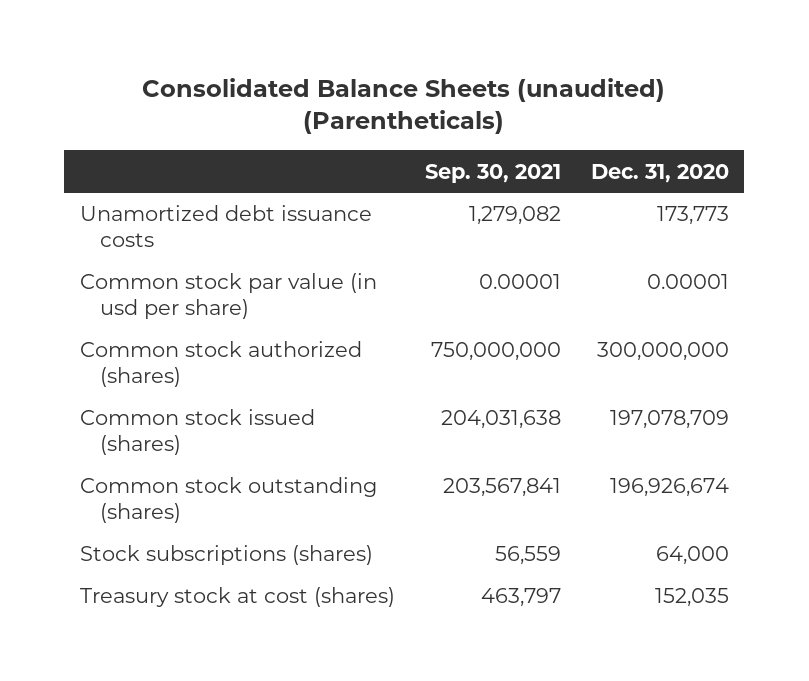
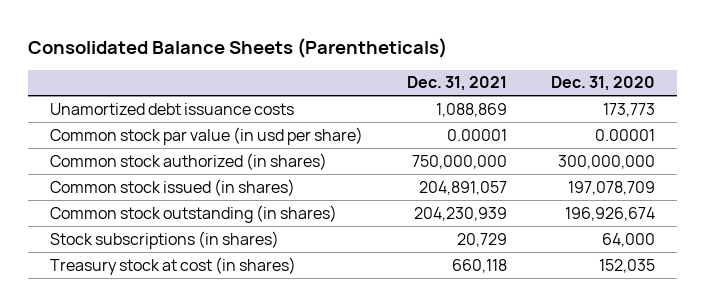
- Consolidated Balance Sheets (unaudited) (Parentheticals)
+ Consolidated Balance Sheets (Parentheticals)
- | Sep. 30, 2021 | Dec. 31, 2020
+ | Dec. 31, 2021 | Dec. 31, 2020
- Common stock authorized (shares) | 750,000,000 | 300,000,000
- Common stock issued (shares) | 204,031,638 | 197,078,709
- Common stock outstanding (shares) | 203,567,841 | 196,926,674
- Stock subscriptions (shares) | 56,559 | 64,000
- Treasury stock at cost (shares) | 463,797 | 152,035
+ Common stock authorized (in shares) | 750,000,000 | 300,000,000
+ Common stock issued (in shares) | 204,891,057 | 197,078,709
+ Common stock outstanding (in shares) | 204,230,939 | 196,926,674
+ Stock subscriptions (in shares) | 20,729 | 64,000
+ Treasury stock at cost (in shares) | 660,118 | 152,035

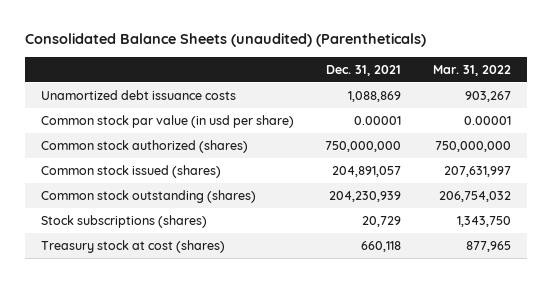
- Consolidated Balance Sheets (Parentheticals)
+ Consolidated Balance Sheets (unaudited) (Parentheticals)
- | Dec. 31, 2021 | Dec. 31, 2020
+ | Dec. 31, 2021 | Mar. 31, 2022
- Common stock authorized (in shares) | 750,000,000 | 300,000,000
- Common stock issued (in shares) | 204,891,057 | 197,078,709
- Common stock outstanding (in shares) | 204,230,939 | 196,926,674
- Stock subscriptions (in shares) | 20,729 | 64,000
- Treasury stock at cost (in shares) | 660,118 | 152,035
+ Common stock authorized (shares) | 750,000,000 | 750,000,000
+ Common stock issued (shares) | 204,891,057 | 207,631,997
+ Common stock outstanding (shares) | 204,230,939 | 206,754,032
+ Stock subscriptions (shares) | 20,729 | 1,343,750
+ Treasury stock at cost (shares) | 660,118 | 877,965

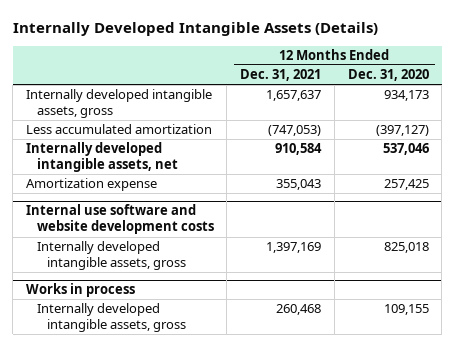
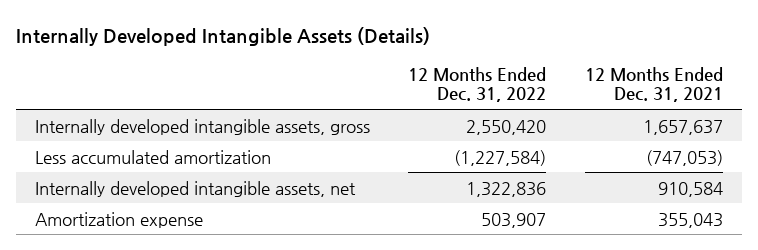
- | 12 Months Ended Dec. 31, 2021 | 12 Months Ended Dec. 31, 2020
+ | 12 Months Ended Dec. 31, 2022 | 12 Months Ended Dec. 31, 2021
- Internal use software and website development costs
- Internally developed intangible assets, gross | 1,397,169 | 825,018
- Works in process
- Internally developed intangible assets, gross | 260,468 | 109,155

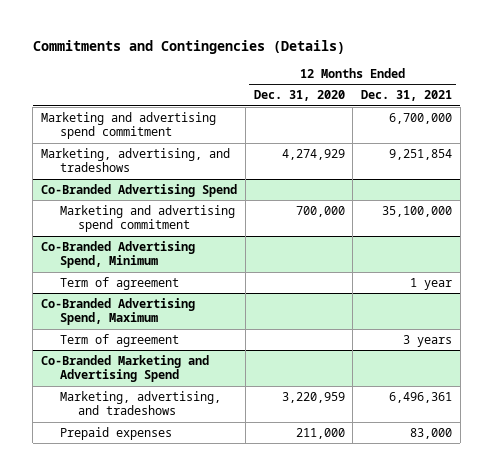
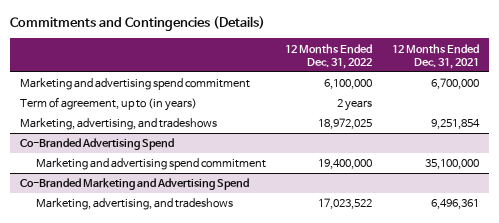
- | 12 Months Ended Dec. 31, 2020 | 12 Months Ended Dec. 31, 2021
+ | 12 Months Ended Dec. 31, 2022 | 12 Months Ended Dec. 31, 2021
+ Term of agreement, up to (in years) | 2 years |
- Co-Branded Advertising Spend, Minimum
- Term of agreement | | 1 year
- Co-Branded Advertising Spend, Maximum
- Term of agreement | | 3 years
@ Co-Branded Marketing and Advertising Spend
- Prepaid expenses | 211,000 | 83,000

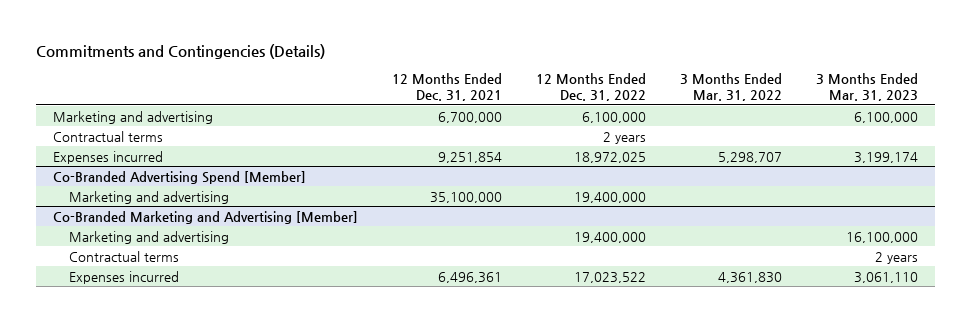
- | 12 Months Ended Dec. 31, 2022 | 12 Months Ended Dec. 31, 2021
+ | 12 Months Ended Dec. 31, 2021 | 12 Months Ended Dec. 31, 2022 | 3 Months Ended Mar. 31, 2022 | 3 Months Ended Mar. 31, 2023
- Marketing and advertising spend commitment | 6,100,000 | 6,700,000
- Term of agreement, up to (in years) | 2 years |
- Marketing, advertising, and tradeshows | 18,972,025 | 9,251,854
- Co-Branded Advertising Spend
- Marketing and advertising spend commitment | 19,400,000 | 35,100,000
- Co-Branded Marketing and Advertising Spend
- Marketing, advertising, and tradeshows | 17,023,522 | 6,496,361
+ Marketing and advertising | 6,700,000 | 6,100,000 | | 6,100,000
+ Contractual terms | | 2 years | |
+ Expenses incurred | 9,251,854 | 18,972,025 | 5,298,707 | 3,199,174
+ Co-Branded Advertising Spend [Member]
+ Marketing and advertising | 35,100,000 | 19,400,000 | |
+ Co-Branded Marketing and Advertising [Member]
+ Marketing and advertising | | 19,400,000 | | 16,100,000
+ Contractual terms | | | | 2 years
+ Expenses incurred | 6,496,361 | 17,023,522 | 4,361,830 | 3,061,110

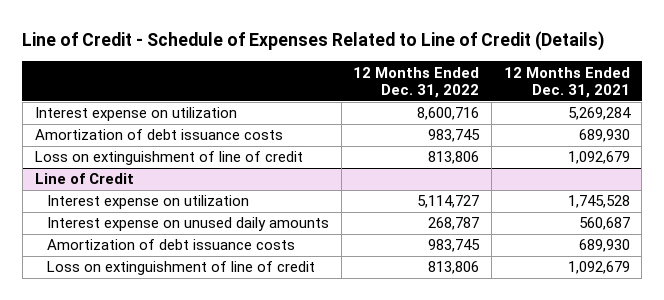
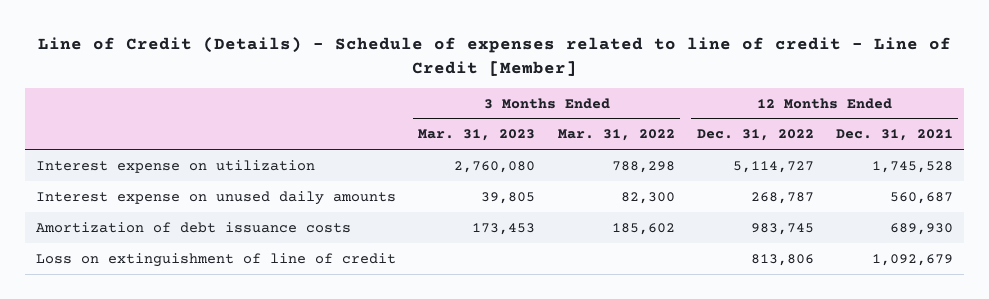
- Line of Credit - Schedule of Expenses Related to Line of Credit (Details)
+ Line of Credit (Details) - Schedule of expenses related to line of credit - Line of Credit [Member]
- | 12 Months Ended Dec. 31, 2022 | 12 Months Ended Dec. 31, 2021
+ | 3 Months Ended Mar. 31, 2023 | 3 Months Ended Mar. 31, 2022 | 12 Months Ended Dec. 31, 2022 | 12 Months Ended Dec. 31, 2021
- Interest expense on utilization | 8,600,716 | 5,269,284
- Amortization of debt issuance costs | 983,745 | 689,930
- Loss on extinguishment of line of credit | 813,806 | 1,092,679
- Line of Credit

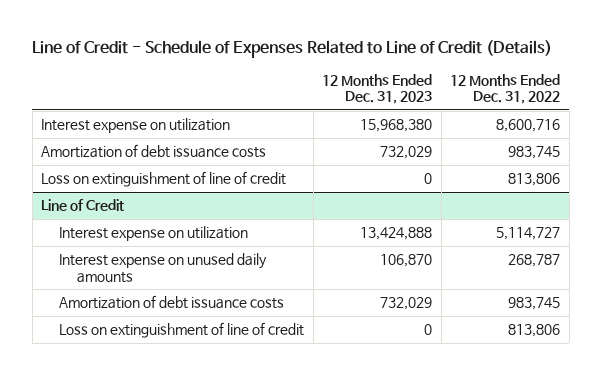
- Line of Credit (Details) - Schedule of expenses related to line of credit - Line of Credit [Member]
+ Line of Credit - Schedule of Expenses Related to Line of Credit (Details)
- | 3 Months Ended Mar. 31, 2023 | 3 Months Ended Mar. 31, 2022 | 12 Months Ended Dec. 31, 2022 | 12 Months Ended Dec. 31, 2021
+ | 12 Months Ended Dec. 31, 2023 | 12 Months Ended Dec. 31, 2022
+ Interest expense on utilization | 15,968,380 | 8,600,716
+ Amortization of debt issuance costs | 732,029 | 983,745
+ Loss on extinguishment of line of credit | 0 | 813,806
+ Line of Credit

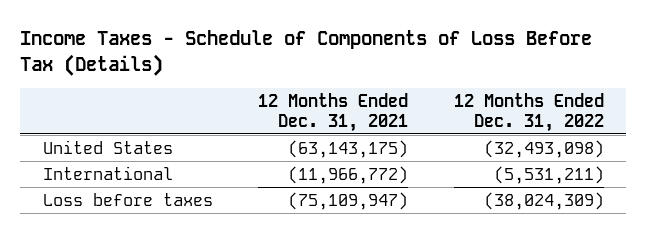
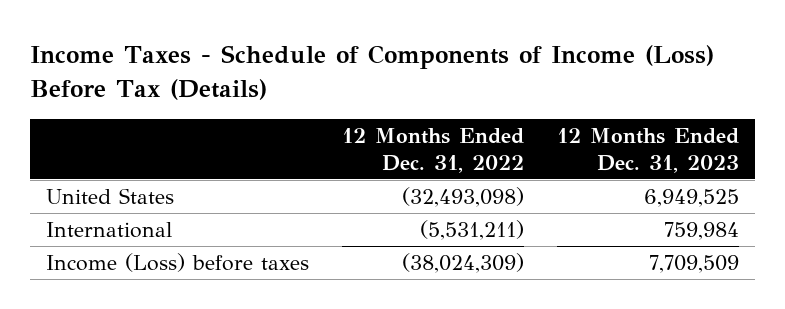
- Income Taxes - Schedule of Components of Loss Before Tax (Details)
+ Income Taxes - Schedule of Components of Income (Loss) Before Tax (Details)
- | 12 Months Ended Dec. 31, 2021 | 12 Months Ended Dec. 31, 2022
+ | 12 Months Ended Dec. 31, 2022 | 12 Months Ended Dec. 31, 2023
- Loss before taxes | (75,109,947) | (38,024,309)
+ Income (Loss) before taxes | (38,024,309) | 7,709,509

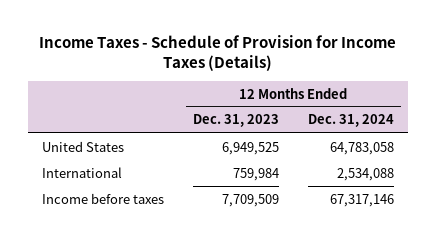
- Income Taxes - Schedule of Components of Income (Loss) Before Tax (Details)
+ Income Taxes - Schedule of Provision for Income Taxes (Details)
- | 12 Months Ended Dec. 31, 2022 | 12 Months Ended Dec. 31, 2023
+ | 12 Months Ended Dec. 31, 2023 | 12 Months Ended Dec. 31, 2024
- Income (Loss) before taxes | (38,024,309) | 7,709,509
+ Income before taxes | 7,709,509 | 67,317,146

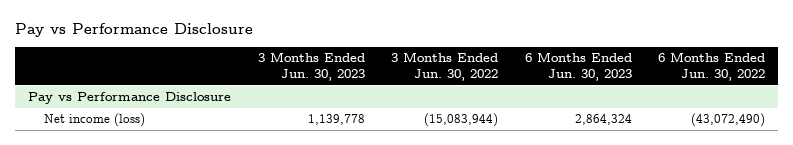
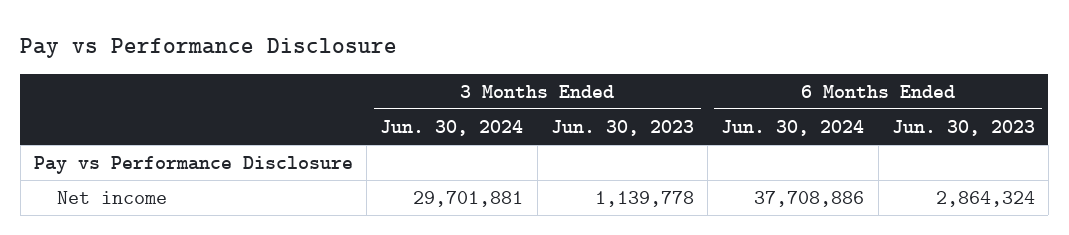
- | 3 Months Ended Jun. 30, 2023 | 3 Months Ended Jun. 30, 2022 | 6 Months Ended Jun. 30, 2023 | 6 Months Ended Jun. 30, 2022
+ | 3 Months Ended Jun. 30, 2024 | 3 Months Ended Jun. 30, 2023 | 6 Months Ended Jun. 30, 2024 | 6 Months Ended Jun. 30, 2023
- Net income (loss) | 1,139,778 | (15,083,944) | 2,864,324 | (43,072,490)
+ Net income | 29,701,881 | 1,139,778 | 37,708,886 | 2,864,324

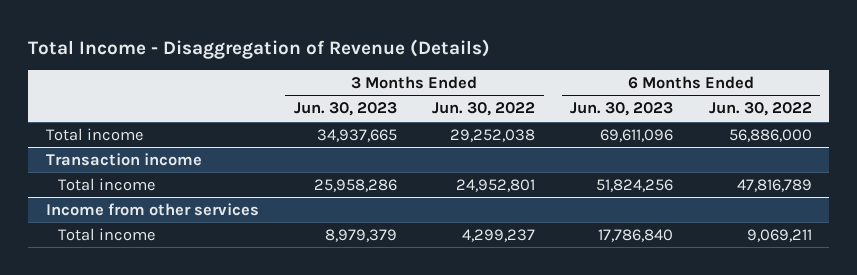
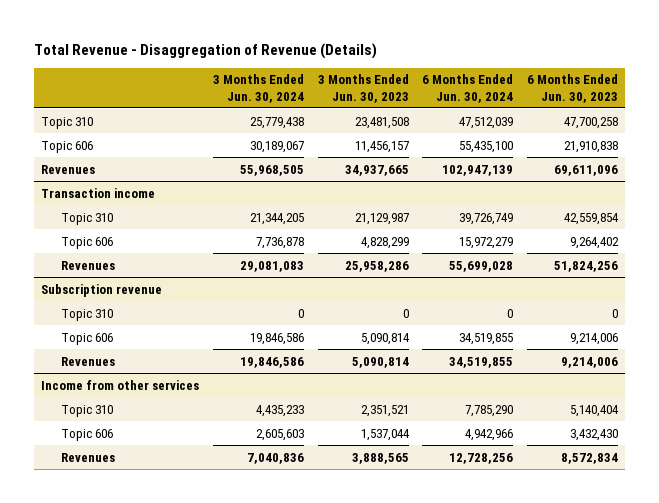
- Total Income - Disaggregation of Revenue (Details)
+ Total Revenue - Disaggregation of Revenue (Details)
- | 3 Months Ended Jun. 30, 2023 | 3 Months Ended Jun. 30, 2022 | 6 Months Ended Jun. 30, 2023 | 6 Months Ended Jun. 30, 2022
+ | 3 Months Ended Jun. 30, 2024 | 3 Months Ended Jun. 30, 2023 | 6 Months Ended Jun. 30, 2024 | 6 Months Ended Jun. 30, 2023
- Total income | 34,937,665 | 29,252,038 | 69,611,096 | 56,886,000
+ Topic 310 | 25,779,438 | 23,481,508 | 47,512,039 | 47,700,258
+ Topic 606 | 30,189,067 | 11,456,157 | 55,435,100 | 21,910,838
+ Revenues | 55,968,505 | 34,937,665 | 102,947,139 | 69,611,096
@ Transaction income
- Total income | 25,958,286 | 24,952,801 | 51,824,256 | 47,816,789
+ Topic 310 | 21,344,205 | 21,129,987 | 39,726,749 | 42,559,854
+ Topic 606 | 7,736,878 | 4,828,299 | 15,972,279 | 9,264,402
+ Revenues | 29,081,083 | 25,958,286 | 55,699,028 | 51,824,256
+ Subscription revenue
+ Topic 310 | 0 | 0 | 0 | 0
+ Topic 606 | 19,846,586 | 5,090,814 | 34,519,855 | 9,214,006
+ Revenues | 19,846,586 | 5,090,814 | 34,519,855 | 9,214,006
@ Income from other services
- Total income | 8,979,379 | 4,299,237 | 17,786,840 | 9,069,211
+ Topic 310 | 4,435,233 | 2,351,521 | 7,785,290 | 5,140,404
+ Topic 606 | 2,605,603 | 1,537,044 | 4,942,966 | 3,432,430
+ Revenues | 7,040,836 | 3,888,565 | 12,728,256 | 8,572,834

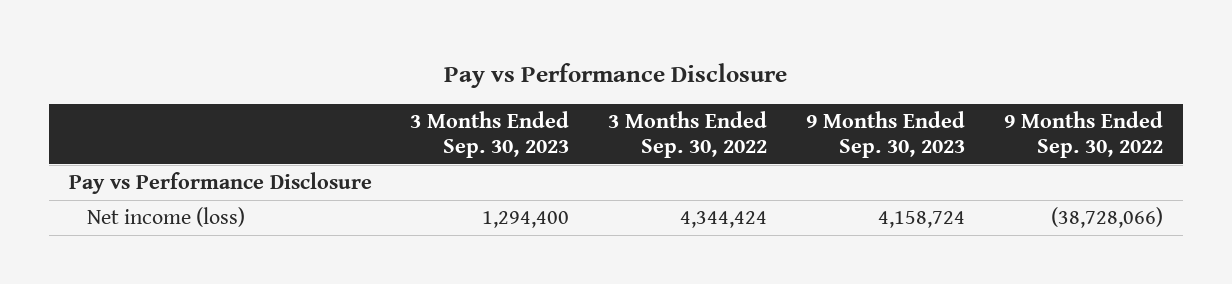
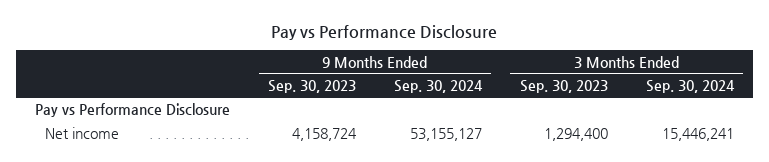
- | 3 Months Ended Sep. 30, 2023 | 3 Months Ended Sep. 30, 2022 | 9 Months Ended Sep. 30, 2023 | 9 Months Ended Sep. 30, 2022
+ | 9 Months Ended Sep. 30, 2023 | 9 Months Ended Sep. 30, 2024 | 3 Months Ended Sep. 30, 2023 | 3 Months Ended Sep. 30, 2024
- Net income (loss) | 1,294,400 | 4,344,424 | 4,158,724 | (38,728,066)
+ Net income | 4,158,724 | 53,155,127 | 1,294,400 | 15,446,241

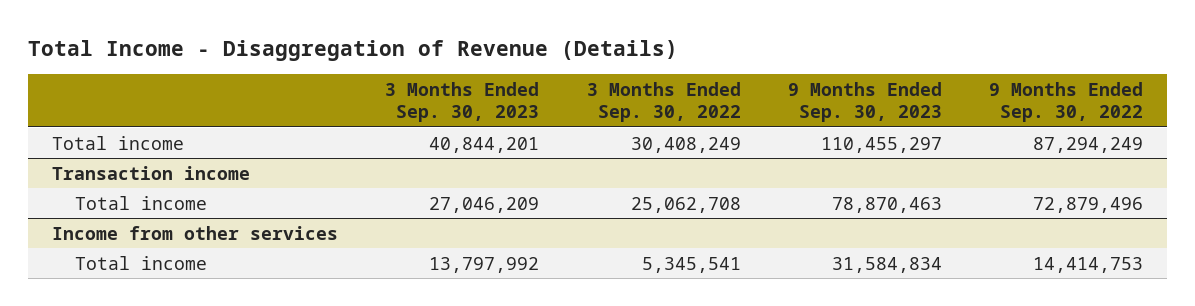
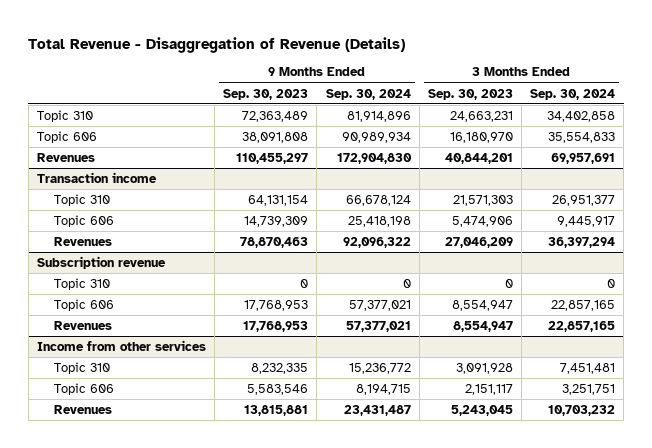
- Total Income - Disaggregation of Revenue (Details)
+ Total Revenue - Disaggregation of Revenue (Details)
- | 3 Months Ended Sep. 30, 2023 | 3 Months Ended Sep. 30, 2022 | 9 Months Ended Sep. 30, 2023 | 9 Months Ended Sep. 30, 2022
+ | 9 Months Ended Sep. 30, 2023 | 9 Months Ended Sep. 30, 2024 | 3 Months Ended Sep. 30, 2023 | 3 Months Ended Sep. 30, 2024
- Total income | 40,844,201 | 30,408,249 | 110,455,297 | 87,294,249
+ Topic 310 | 72,363,489 | 81,914,896 | 24,663,231 | 34,402,858
+ Topic 606 | 38,091,808 | 90,989,934 | 16,180,970 | 35,554,833
+ Revenues | 110,455,297 | 172,904,830 | 40,844,201 | 69,957,691
@ Transaction income
- Total income | 27,046,209 | 25,062,708 | 78,870,463 | 72,879,496
+ Topic 310 | 64,131,154 | 66,678,124 | 21,571,303 | 26,951,377
+ Topic 606 | 14,739,309 | 25,418,198 | 5,474,906 | 9,445,917
+ Revenues | 78,870,463 | 92,096,322 | 27,046,209 | 36,397,294
+ Subscription revenue
+ Topic 310 | 0 | 0 | 0 | 0
+ Topic 606 | 17,768,953 | 57,377,021 | 8,554,947 | 22,857,165
+ Revenues | 17,768,953 | 57,377,021 | 8,554,947 | 22,857,165
@ Income from other services
- Total income | 13,797,992 | 5,345,541 | 31,584,834 | 14,414,753
+ Topic 310 | 8,232,335 | 15,236,772 | 3,091,928 | 7,451,481
+ Topic 606 | 5,583,546 | 8,194,715 | 2,151,117 | 3,251,751
+ Revenues | 13,815,881 | 23,431,487 | 5,243,045 | 10,703,232

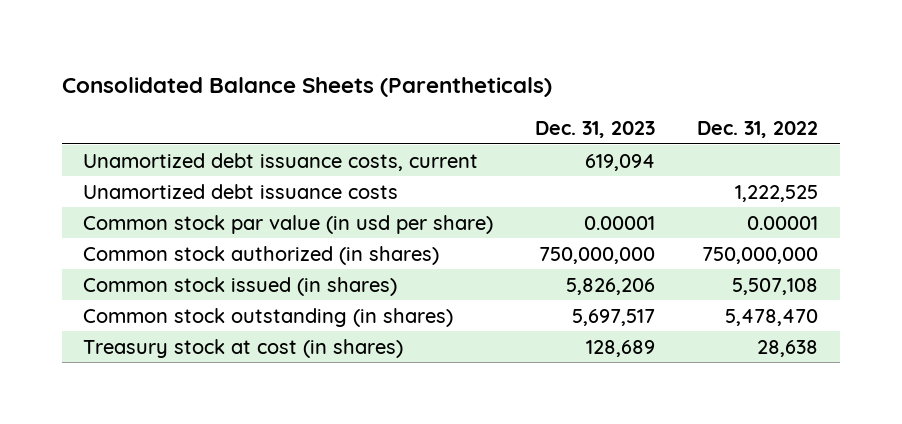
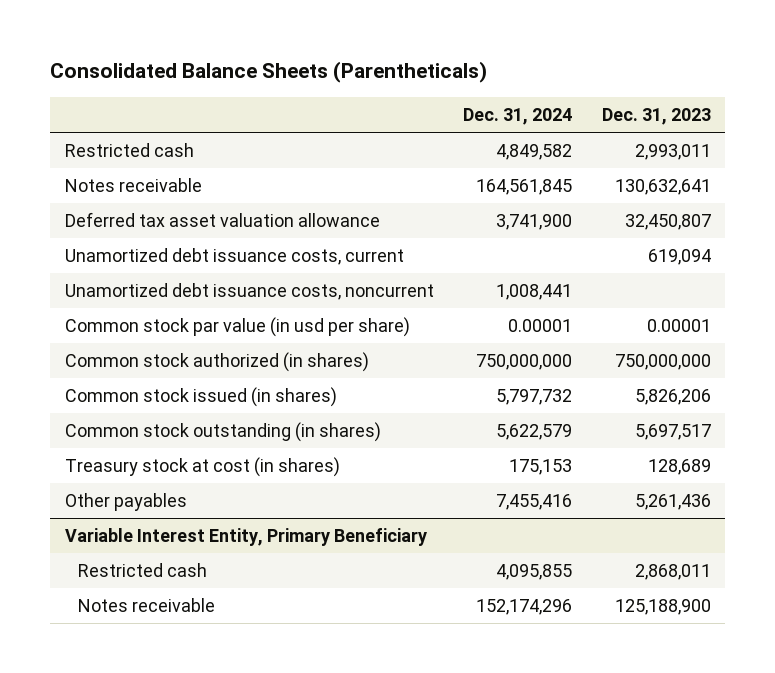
- | Dec. 31, 2023 | Dec. 31, 2022
+ | Dec. 31, 2024 | Dec. 31, 2023
+ Restricted cash | 4,849,582 | 2,993,011
+ Notes receivable | 164,561,845 | 130,632,641
+ Deferred tax asset valuation allowance | 3,741,900 | 32,450,807
- Unamortized debt issuance costs | | 1,222,525
+ Unamortized debt issuance costs, noncurrent | 1,008,441 |
+ Other payables | 7,455,416 | 5,261,436
+ Variable Interest Entity, Primary Beneficiary
+ Restricted cash | 4,095,855 | 2,868,011
+ Notes receivable | 152,174,296 | 125,188,900

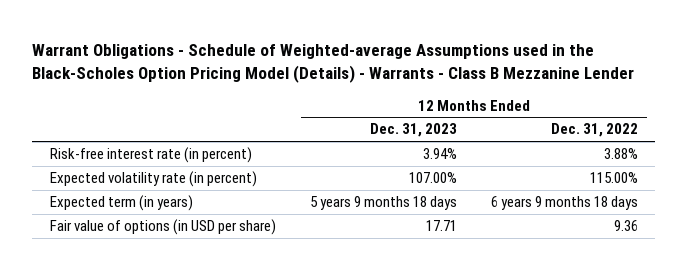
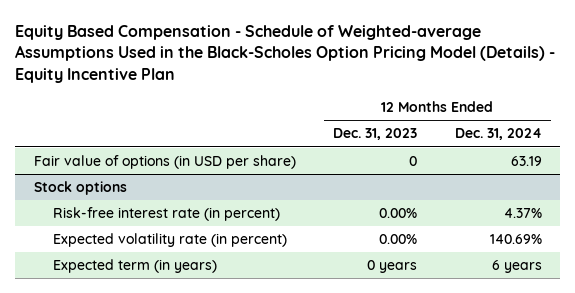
- Warrant Obligations - Schedule of Weighted-average Assumptions used in the Black-Scholes Option Pricing Model (Details) - Warrants - Class B Mezzanine Lender
+ Equity Based Compensation - Schedule of Weighted-average Assumptions Used in the Black-Scholes Option Pricing Model (Details) - Equity Incentive Plan
- | 12 Months Ended Dec. 31, 2023 | 12 Months Ended Dec. 31, 2022
+ | 12 Months Ended Dec. 31, 2023 | 12 Months Ended Dec. 31, 2024
- Risk-free interest rate (in percent) | 3.94% | 3.88%
- Expected volatility rate (in percent) | 107.00% | 115.00%
- Expected term (in years) | 5 years 9 months 18 days | 6 years 9 months 18 days
- Fair value of options (in USD per share) | 17.71 | 9.36
+ Fair value of options (in USD per share) | 0 | 63.19
+ Stock options
+ Risk-free interest rate (in percent) | 0.00% | 4.37%
+ Expected volatility rate (in percent) | 0.00% | 140.69%
+ Expected term (in years) | 0 years | 6 years

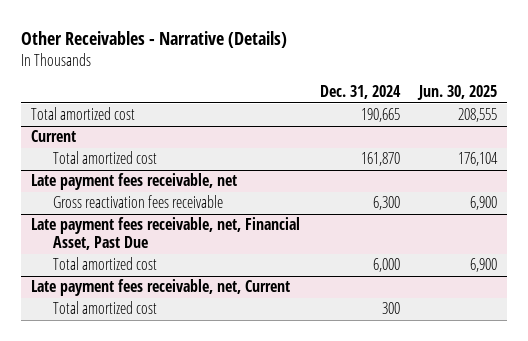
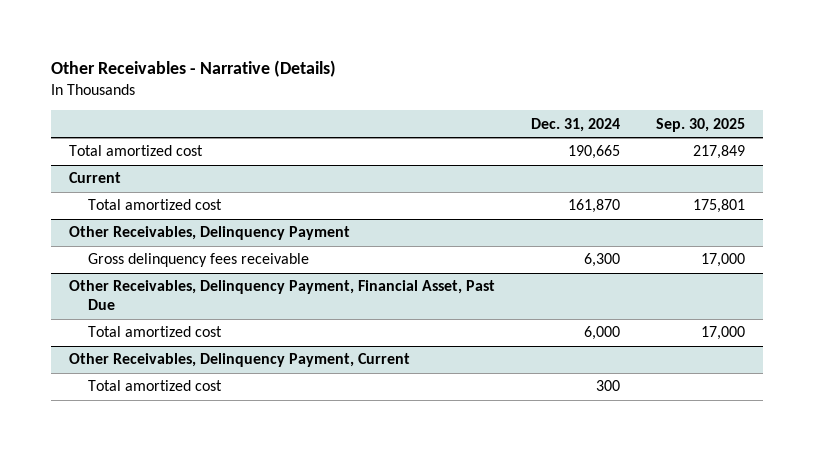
- | Dec. 31, 2024 | Jun. 30, 2025
+ | Dec. 31, 2024 | Sep. 30, 2025
- Late payment fees receivable, net
- Gross reactivation fees receivable | 6,300 | 6,900
- Late payment fees receivable, net, Financial Asset, Past Due
+ Other Receivables, Delinquency Payment
+ Gross delinquency fees receivable | 6,300 | 17,000
+ Other Receivables, Delinquency Payment, Financial Asset, Past Due
- Late payment fees receivable, net, Current
+ Other Receivables, Delinquency Payment, Current

